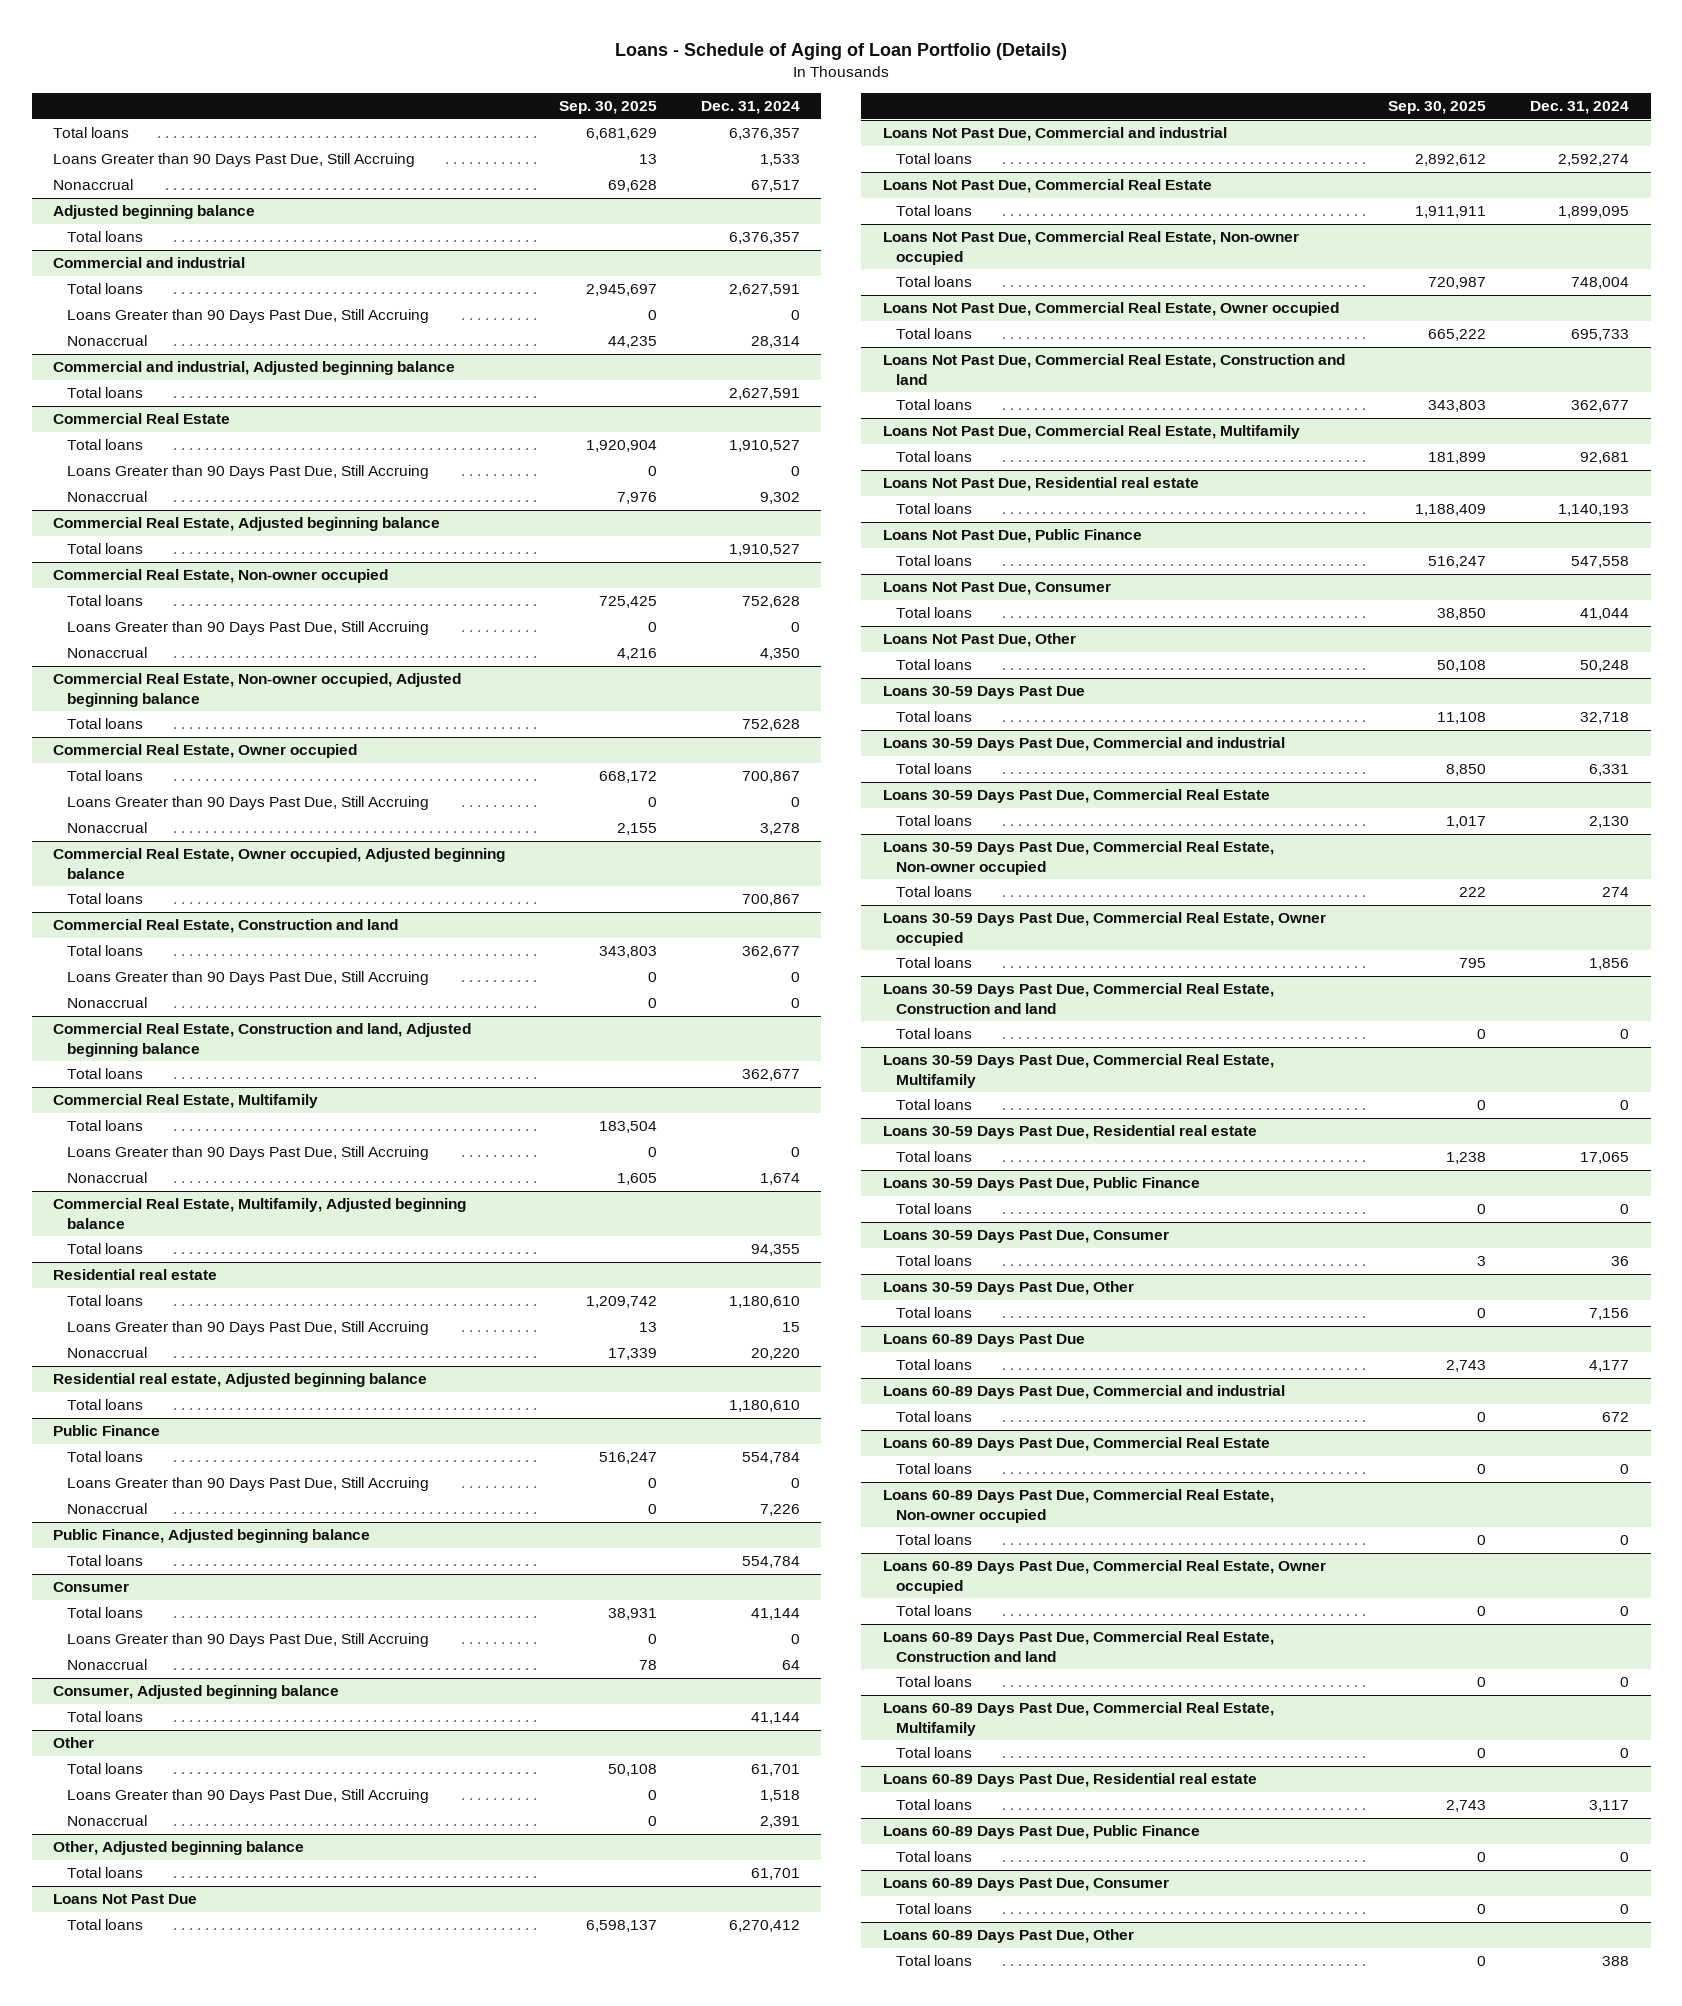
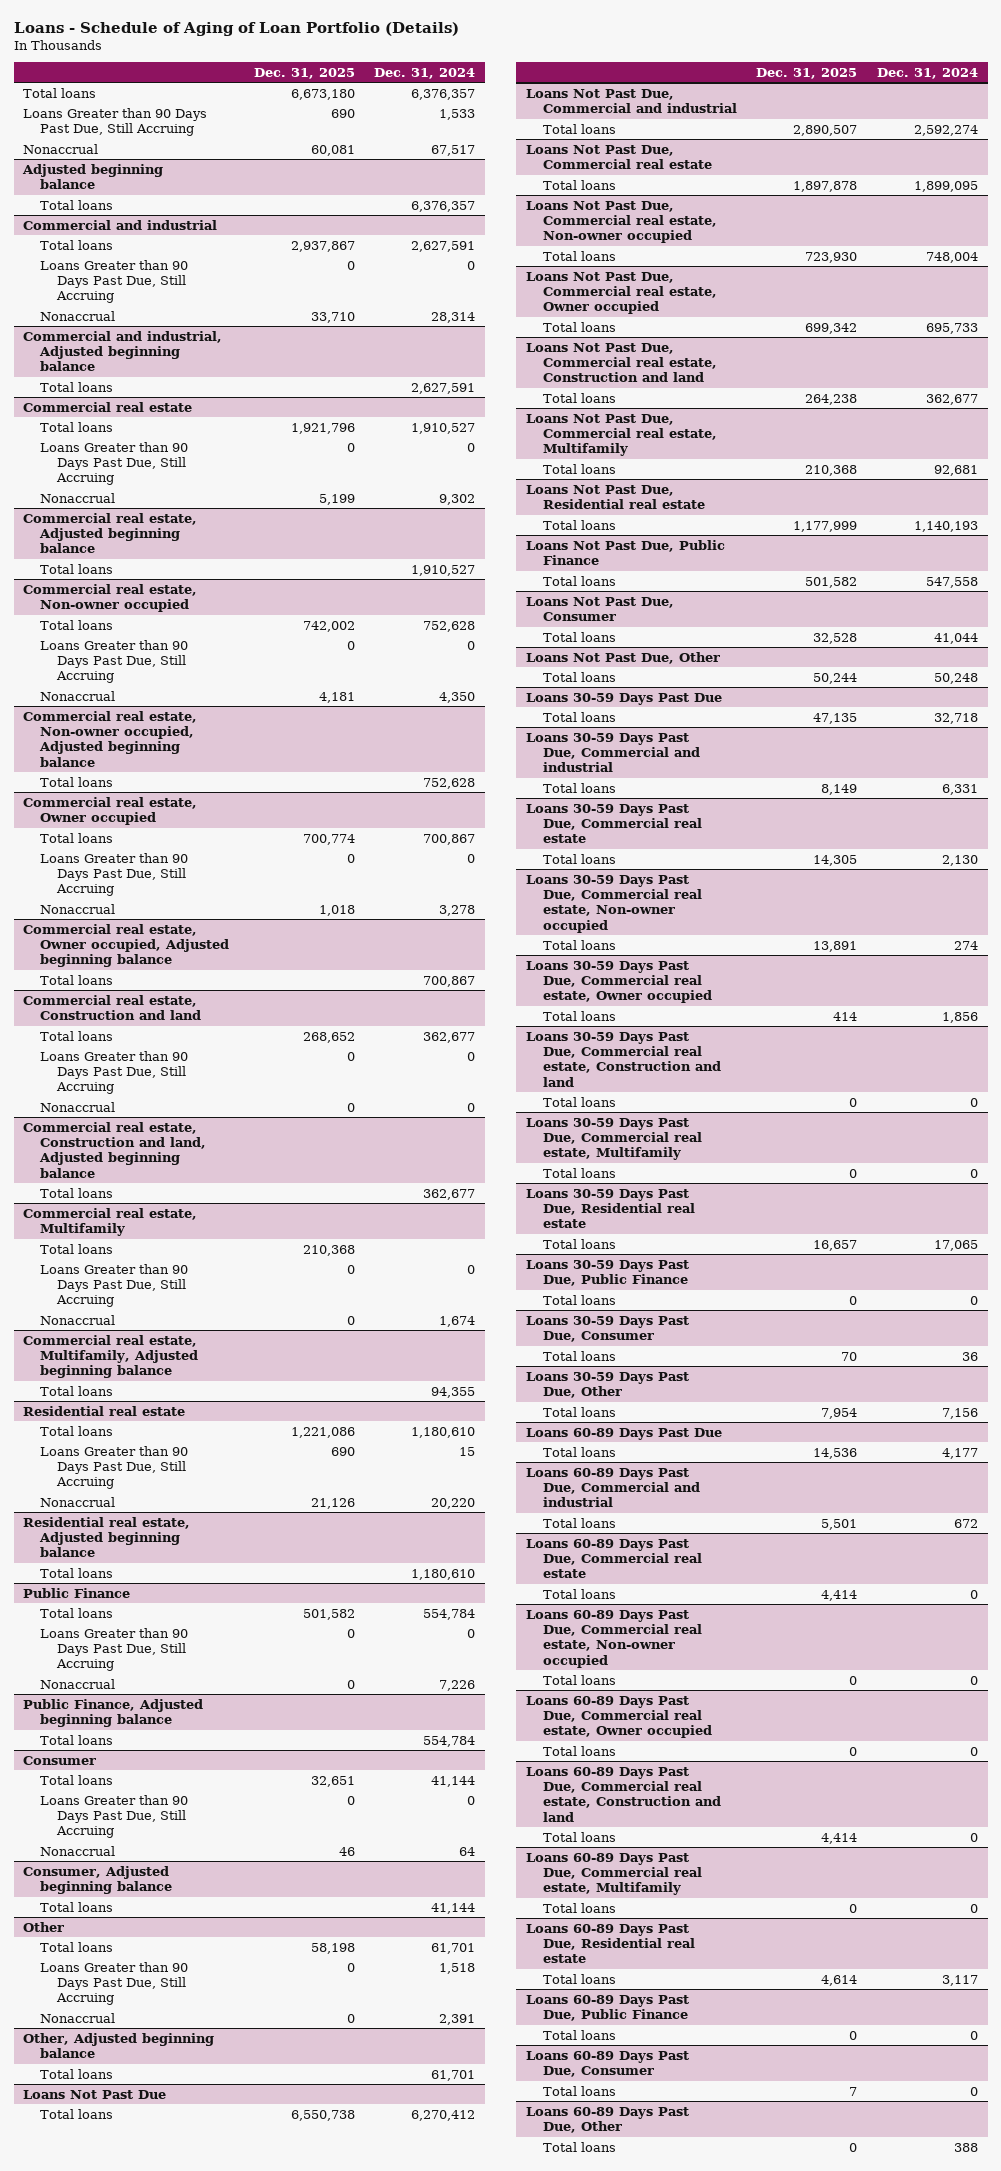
- | Sep. 30, 2025 | Dec. 31, 2024
+ | Dec. 31, 2025 | Dec. 31, 2024
- Commercial Real Estate
+ Commercial real estate
- Commercial Real Estate, Adjusted beginning balance
+ Commercial real estate, Adjusted beginning balance
- Commercial Real Estate, Non-owner occupied
+ Commercial real estate, Non-owner occupied
- Commercial Real Estate, Non-owner occupied, Adjusted beginning balance
+ Commercial real estate, Non-owner occupied, Adjusted beginning balance
- Commercial Real Estate, Owner occupied
+ Commercial real estate, Owner occupied
- Commercial Real Estate, Owner occupied, Adjusted beginning balance
+ Commercial real estate, Owner occupied, Adjusted beginning balance
- Commercial Real Estate, Construction and land
+ Commercial real estate, Construction and land
- Commercial Real Estate, Construction and land, Adjusted beginning balance
+ Commercial real estate, Construction and land, Adjusted beginning balance
- Commercial Real Estate, Multifamily
+ Commercial real estate, Multifamily
- Commercial Real Estate, Multifamily, Adjusted beginning balance
+ Commercial real estate, Multifamily, Adjusted beginning balance
- Loans Not Past Due, Commercial Real Estate
+ Loans Not Past Due, Commercial real estate
- Loans Not Past Due, Commercial Real Estate, Non-owner occupied
+ Loans Not Past Due, Commercial real estate, Non-owner occupied
- Loans Not Past Due, Commercial Real Estate, Owner occupied
+ Loans Not Past Due, Commercial real estate, Owner occupied
- Loans Not Past Due, Commercial Real Estate, Construction and land
+ Loans Not Past Due, Commercial real estate, Construction and land
- Loans Not Past Due, Commercial Real Estate, Multifamily
+ Loans Not Past Due, Commercial real estate, Multifamily
- Loans 30-59 Days Past Due, Commercial Real Estate
+ Loans 30-59 Days Past Due, Commercial real estate
- Loans 30-59 Days Past Due, Commercial Real Estate, Non-owner occupied
+ Loans 30-59 Days Past Due, Commercial real estate, Non-owner occupied
- Loans 30-59 Days Past Due, Commercial Real Estate, Owner occupied
+ Loans 30-59 Days Past Due, Commercial real estate, Owner occupied
- Loans 30-59 Days Past Due, Commercial Real Estate, Construction and land
+ Loans 30-59 Days Past Due, Commercial real estate, Construction and land
- Loans 30-59 Days Past Due, Commercial Real Estate, Multifamily
+ Loans 30-59 Days Past Due, Commercial real estate, Multifamily
- Loans 60-89 Days Past Due, Commercial Real Estate
+ Loans 60-89 Days Past Due, Commercial real estate
- Loans 60-89 Days Past Due, Commercial Real Estate, Non-owner occupied
+ Loans 60-89 Days Past Due, Commercial real estate, Non-owner occupied
- Loans 60-89 Days Past Due, Commercial Real Estate, Owner occupied
+ Loans 60-89 Days Past Due, Commercial real estate, Owner occupied
- Loans 60-89 Days Past Due, Commercial Real Estate, Construction and land
+ Loans 60-89 Days Past Due, Commercial real estate, Construction and land
- Loans 60-89 Days Past Due, Commercial Real Estate, Multifamily
+ Loans 60-89 Days Past Due, Commercial real estate, Multifamily

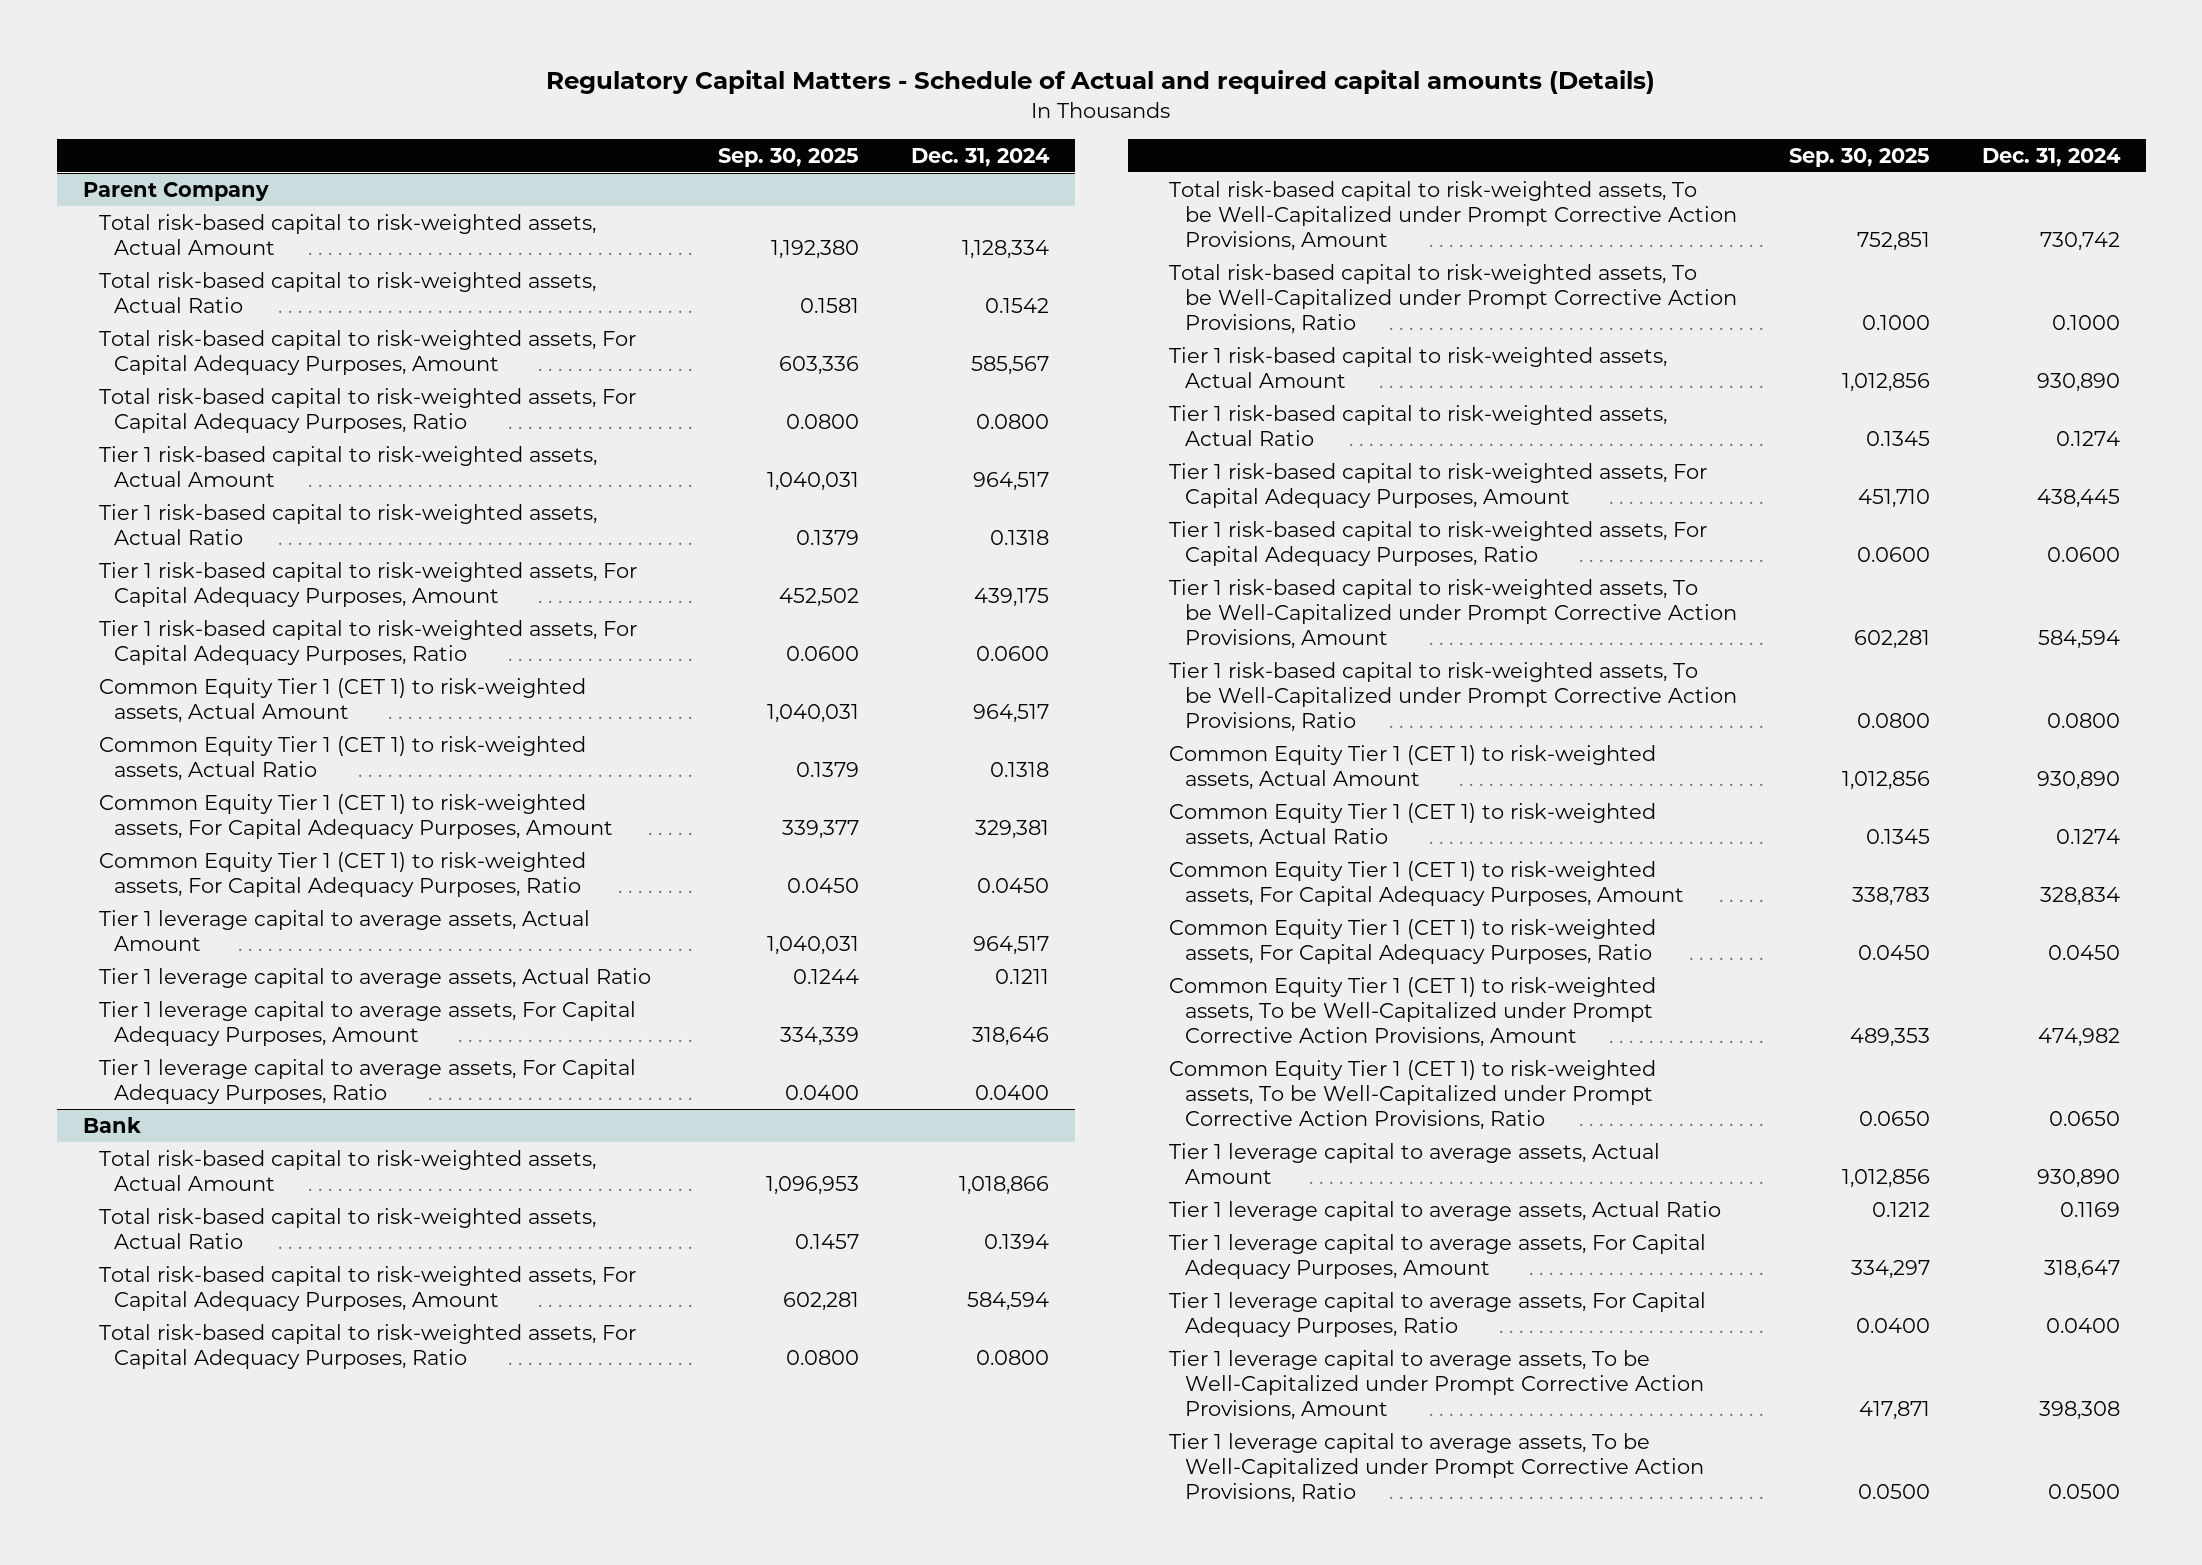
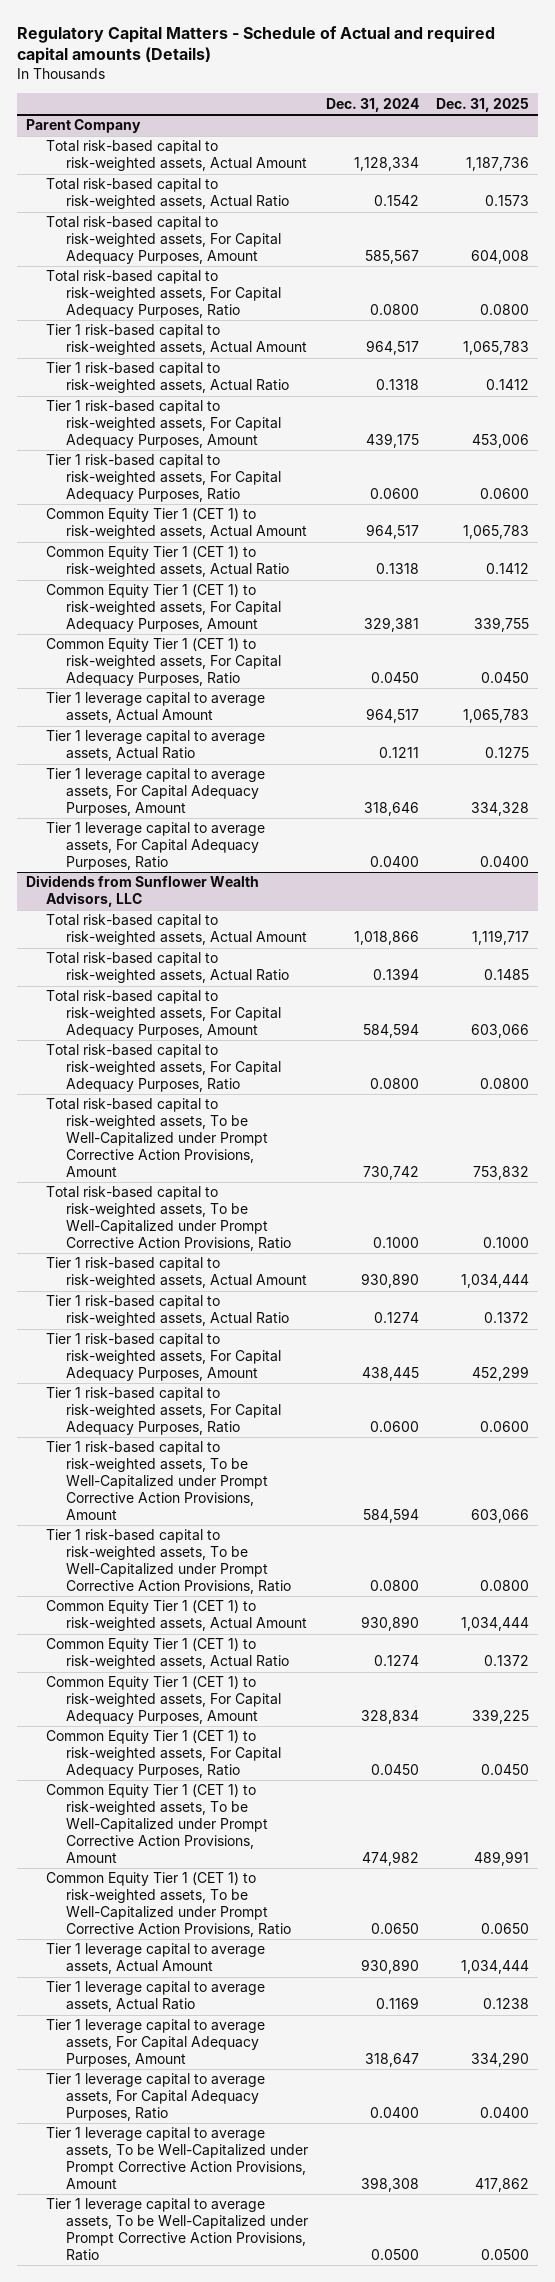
- | Sep. 30, 2025 | Dec. 31, 2024
+ | Dec. 31, 2024 | Dec. 31, 2025
- Bank
+ Dividends from Sunflower Wealth Advisors, LLC

